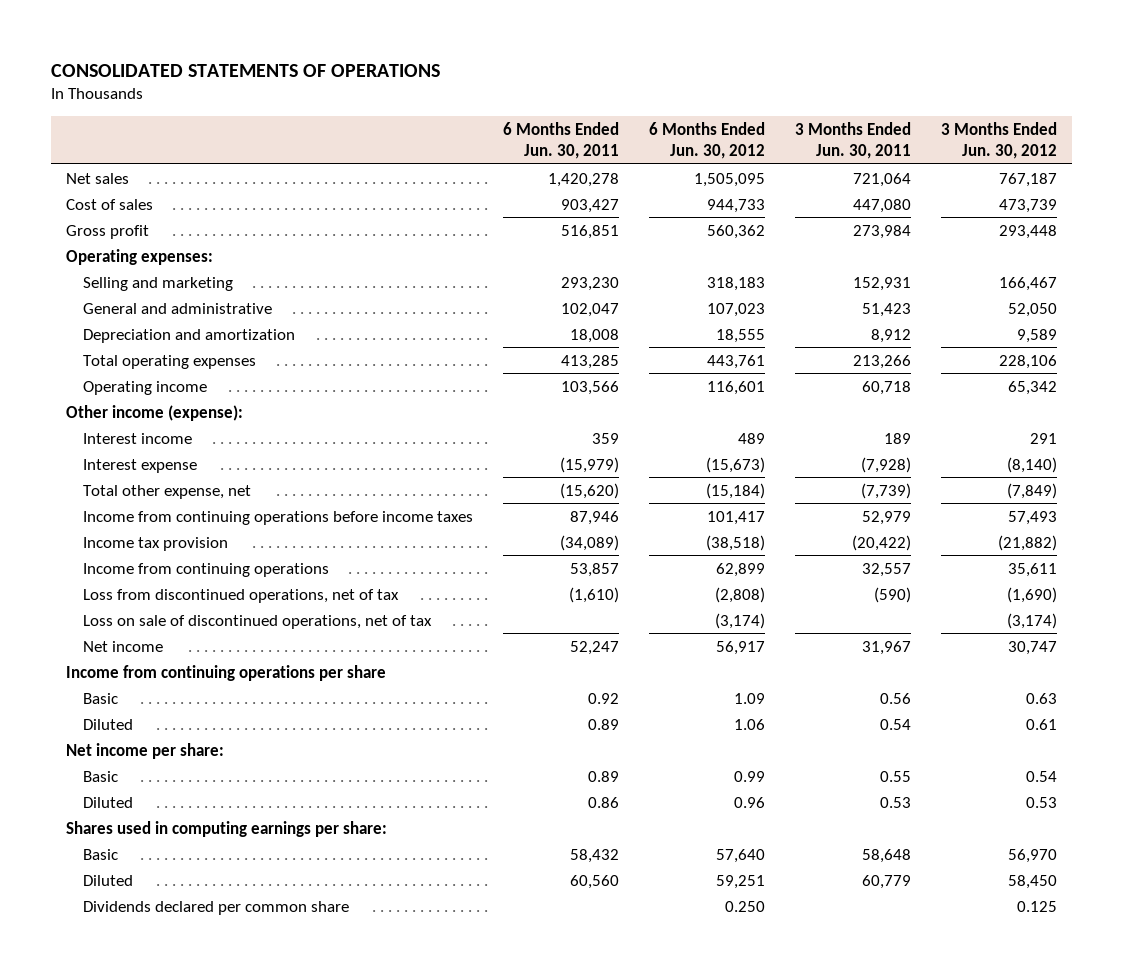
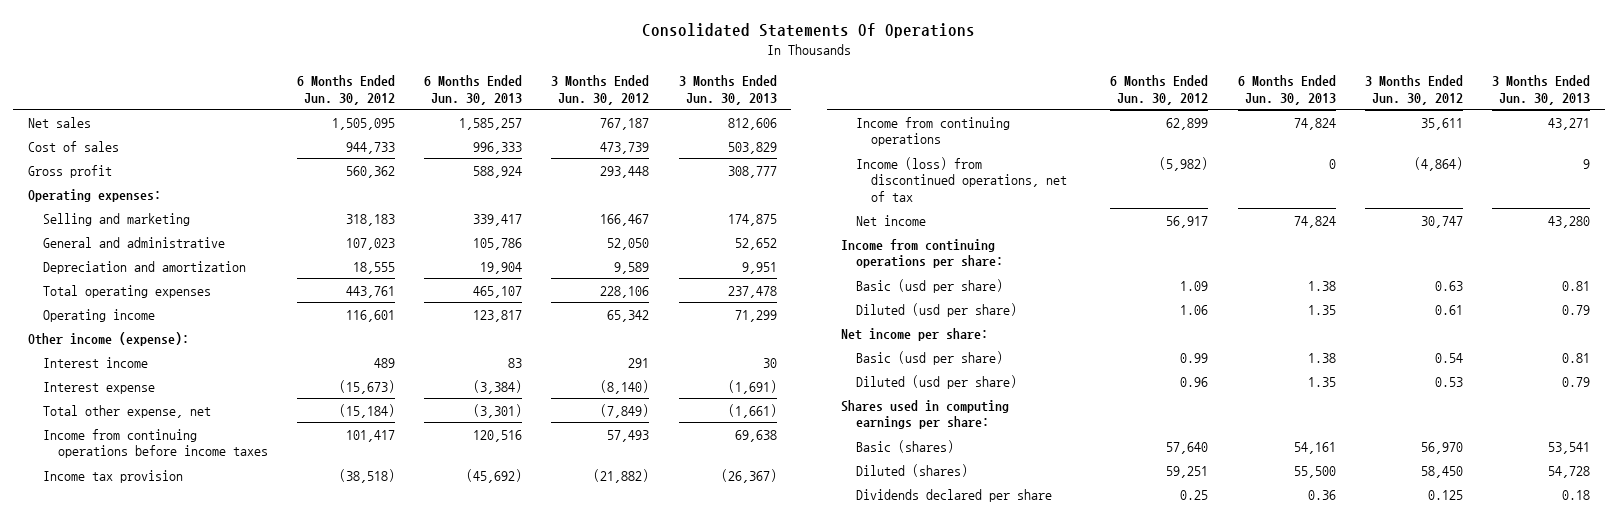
- CONSOLIDATED STATEMENTS OF OPERATIONS
+ Consolidated Statements Of Operations
- | 6 Months Ended Jun. 30, 2011 | 6 Months Ended Jun. 30, 2012 | 3 Months Ended Jun. 30, 2011 | 3 Months Ended Jun. 30, 2012
+ | 6 Months Ended Jun. 30, 2012 | 6 Months Ended Jun. 30, 2013 | 3 Months Ended Jun. 30, 2012 | 3 Months Ended Jun. 30, 2013
- Loss from discontinued operations, net of tax | (1,610) | (2,808) | (590) | (1,690)
- Loss on sale of discontinued operations, net of tax | | (3,174) | | (3,174)
+ Income (loss) from discontinued operations, net of tax | (5,982) | 0 | (4,864) | 9
- Income from continuing operations per share
- Basic | 0.92 | 1.09 | 0.56 | 0.63
- Diluted | 0.89 | 1.06 | 0.54 | 0.61
+ Income from continuing operations per share:
+ Basic (usd per share) | 1.09 | 1.38 | 0.63 | 0.81
+ Diluted (usd per share) | 1.06 | 1.35 | 0.61 | 0.79
- Basic | 0.89 | 0.99 | 0.55 | 0.54
- Diluted | 0.86 | 0.96 | 0.53 | 0.53
+ Basic (usd per share) | 0.99 | 1.38 | 0.54 | 0.81
+ Diluted (usd per share) | 0.96 | 1.35 | 0.53 | 0.79
- Basic | 58,432 | 57,640 | 58,648 | 56,970
- Diluted | 60,560 | 59,251 | 60,779 | 58,450
- Dividends declared per common share | | 0.250 | | 0.125
+ Basic (shares) | 57,640 | 54,161 | 56,970 | 53,541
+ Diluted (shares) | 59,251 | 55,500 | 58,450 | 54,728
+ Dividends declared per share | 0.25 | 0.36 | 0.125 | 0.18

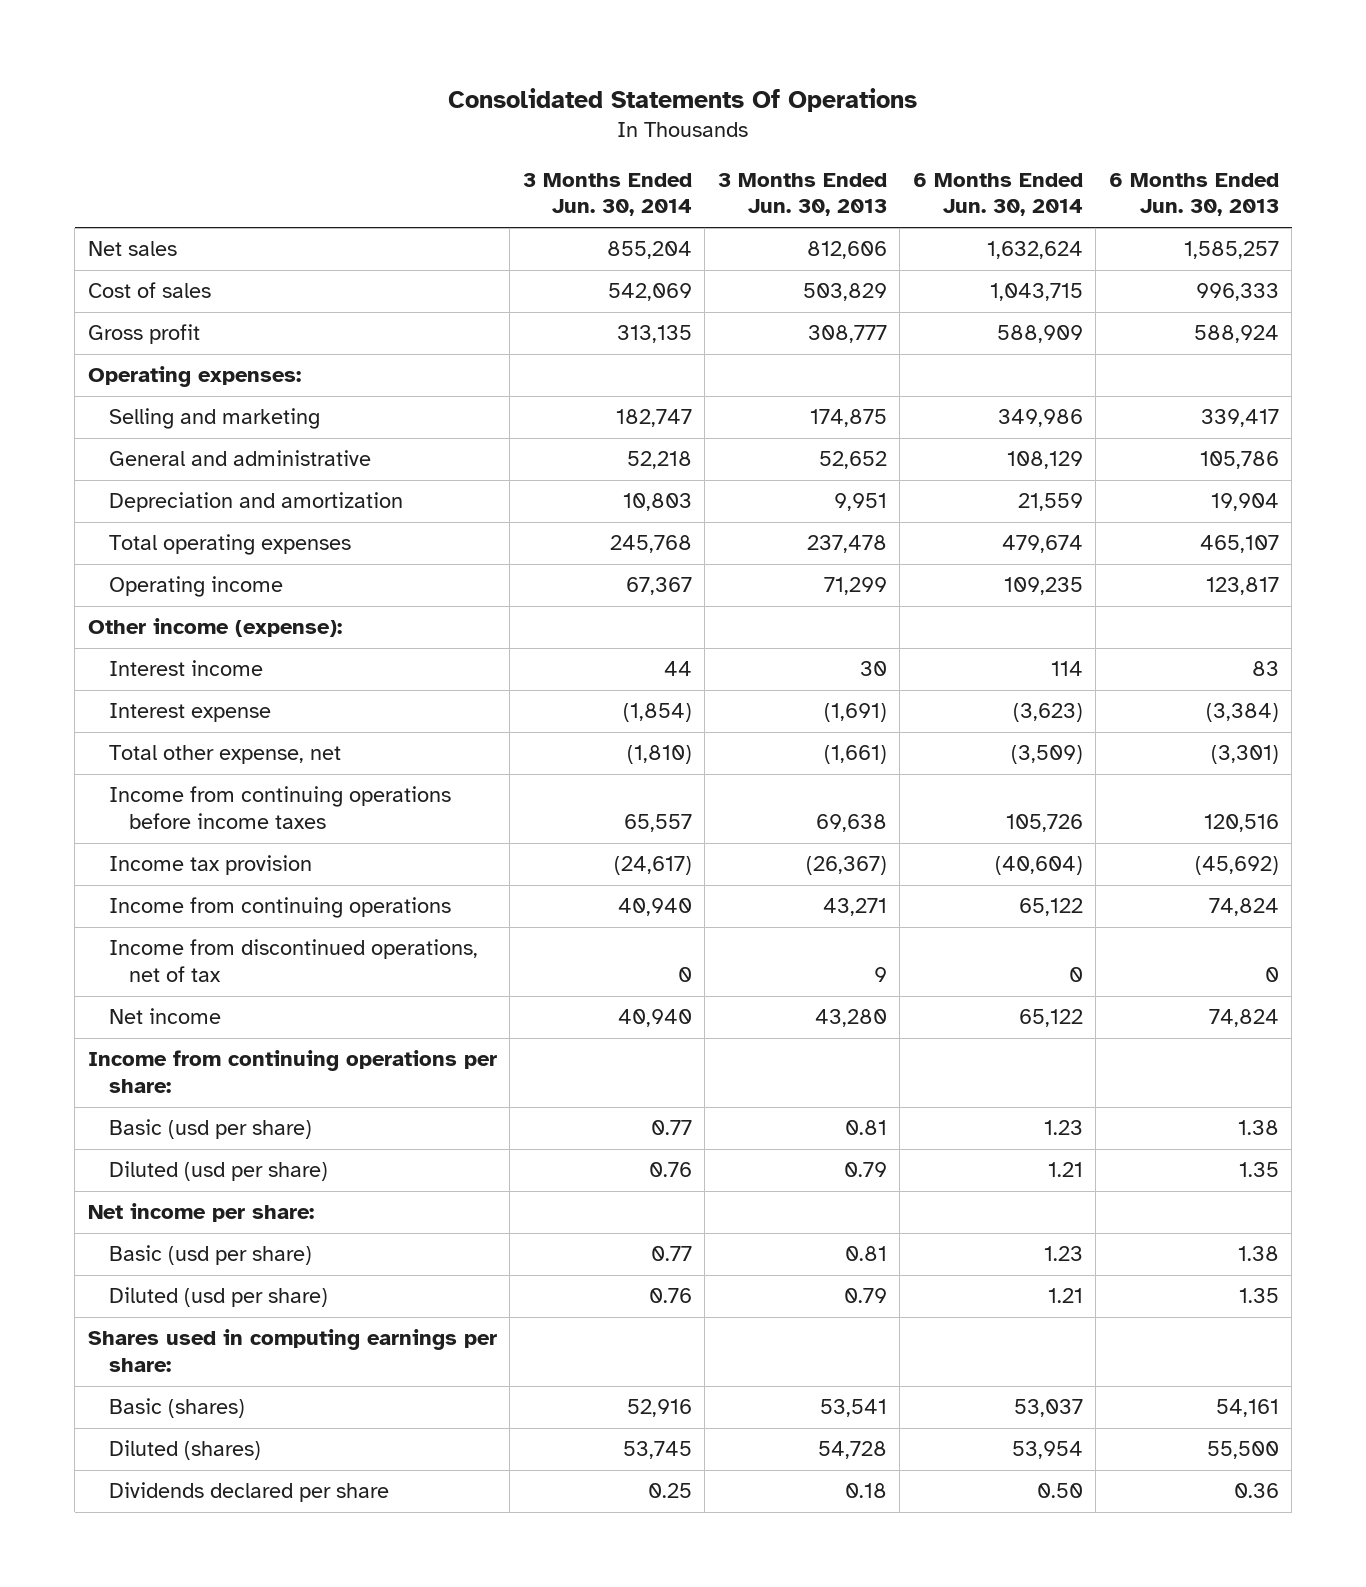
- | 6 Months Ended Jun. 30, 2012 | 6 Months Ended Jun. 30, 2013 | 3 Months Ended Jun. 30, 2012 | 3 Months Ended Jun. 30, 2013
+ | 3 Months Ended Jun. 30, 2014 | 3 Months Ended Jun. 30, 2013 | 6 Months Ended Jun. 30, 2014 | 6 Months Ended Jun. 30, 2013
- Income (loss) from discontinued operations, net of tax | (5,982) | 0 | (4,864) | 9
+ Income from discontinued operations, net of tax | 0 | 9 | 0 | 0

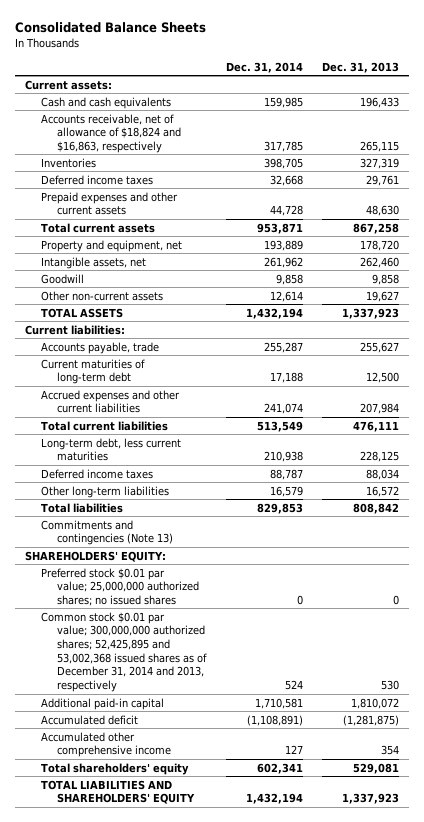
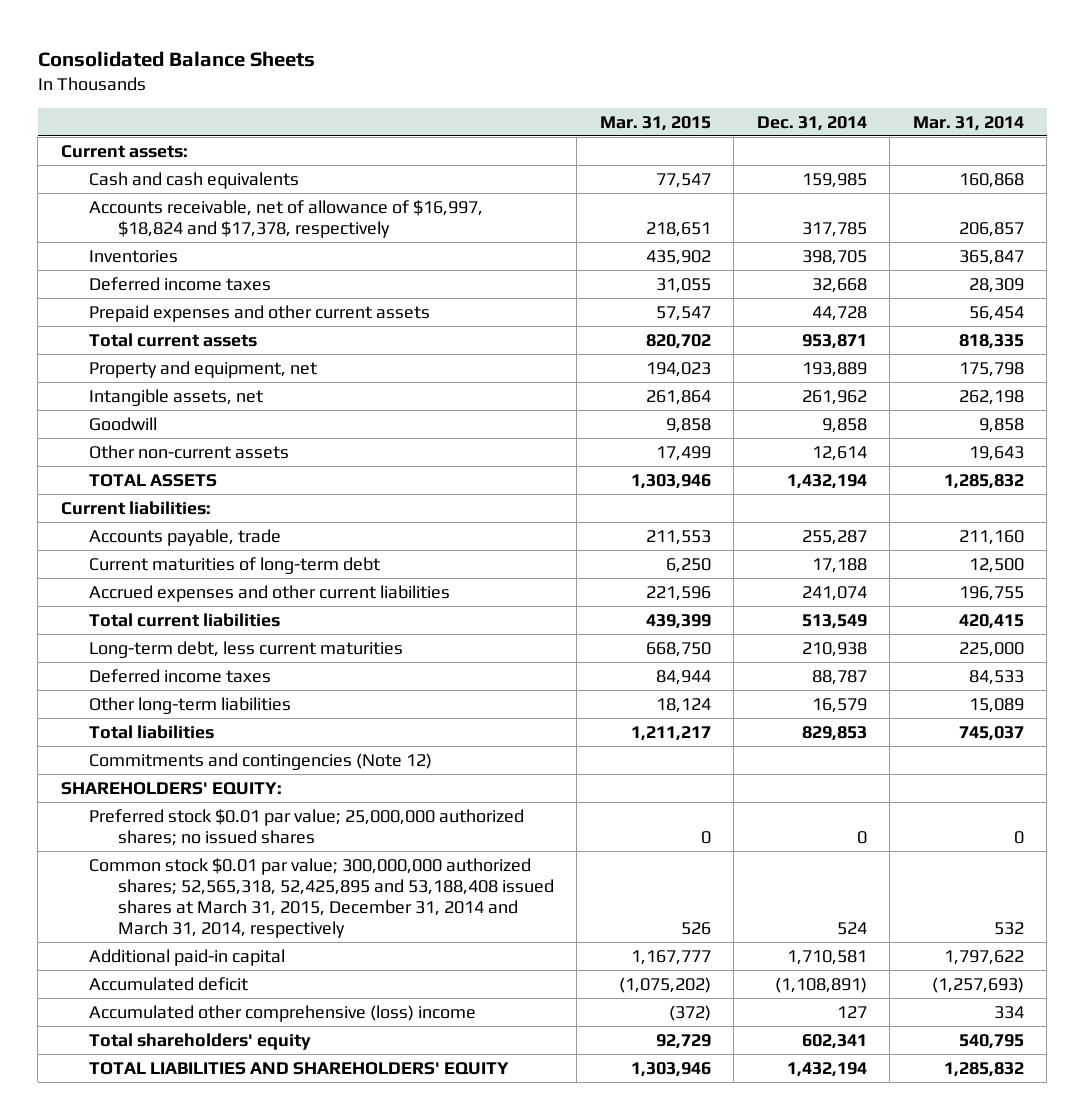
- | Dec. 31, 2014 | Dec. 31, 2013
+ | Mar. 31, 2015 | Dec. 31, 2014 | Mar. 31, 2014
- Accounts receivable, net of allowance of $18,824 and $16,863, respectively | 317,785 | 265,115
+ Accounts receivable, net of allowance of $16,997, $18,824 and $17,378, respectively | 218,651 | 317,785 | 206,857
- Commitments and contingencies (Note 13)
+ Commitments and contingencies (Note 12)
- Common stock $0.01 par value; 300,000,000 authorized shares; 52,425,895 and 53,002,368 issued shares as of December 31, 2014 and 2013, respectively | 524 | 530
+ Common stock $0.01 par value; 300,000,000 authorized shares; 52,565,318, 52,425,895 and 53,188,408 issued shares at March 31, 2015, December 31, 2014 and March 31, 2014, respectively | 526 | 524 | 532
- Accumulated other comprehensive income | 127 | 354
+ Accumulated other comprehensive (loss) income | (372) | 127 | 334

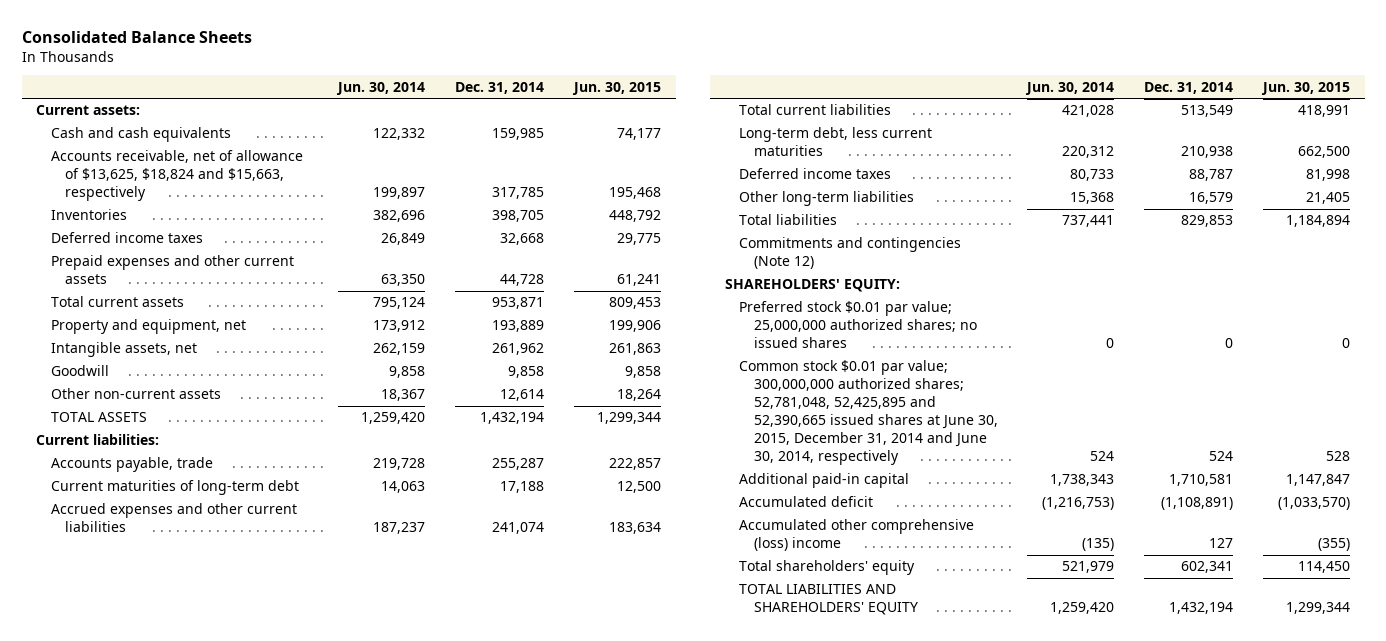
- | Mar. 31, 2015 | Dec. 31, 2014 | Mar. 31, 2014
+ | Jun. 30, 2014 | Dec. 31, 2014 | Jun. 30, 2015
- Accounts receivable, net of allowance of $16,997, $18,824 and $17,378, respectively | 218,651 | 317,785 | 206,857
+ Accounts receivable, net of allowance of $13,625, $18,824 and $15,663, respectively | 199,897 | 317,785 | 195,468
- Common stock $0.01 par value; 300,000,000 authorized shares; 52,565,318, 52,425,895 and 53,188,408 issued shares at March 31, 2015, December 31, 2014 and March 31, 2014, respectively | 526 | 524 | 532
+ Common stock $0.01 par value; 300,000,000 authorized shares; 52,781,048, 52,425,895 and 52,390,665 issued shares at June 30, 2015, December 31, 2014 and June 30, 2014, respectively | 524 | 524 | 528

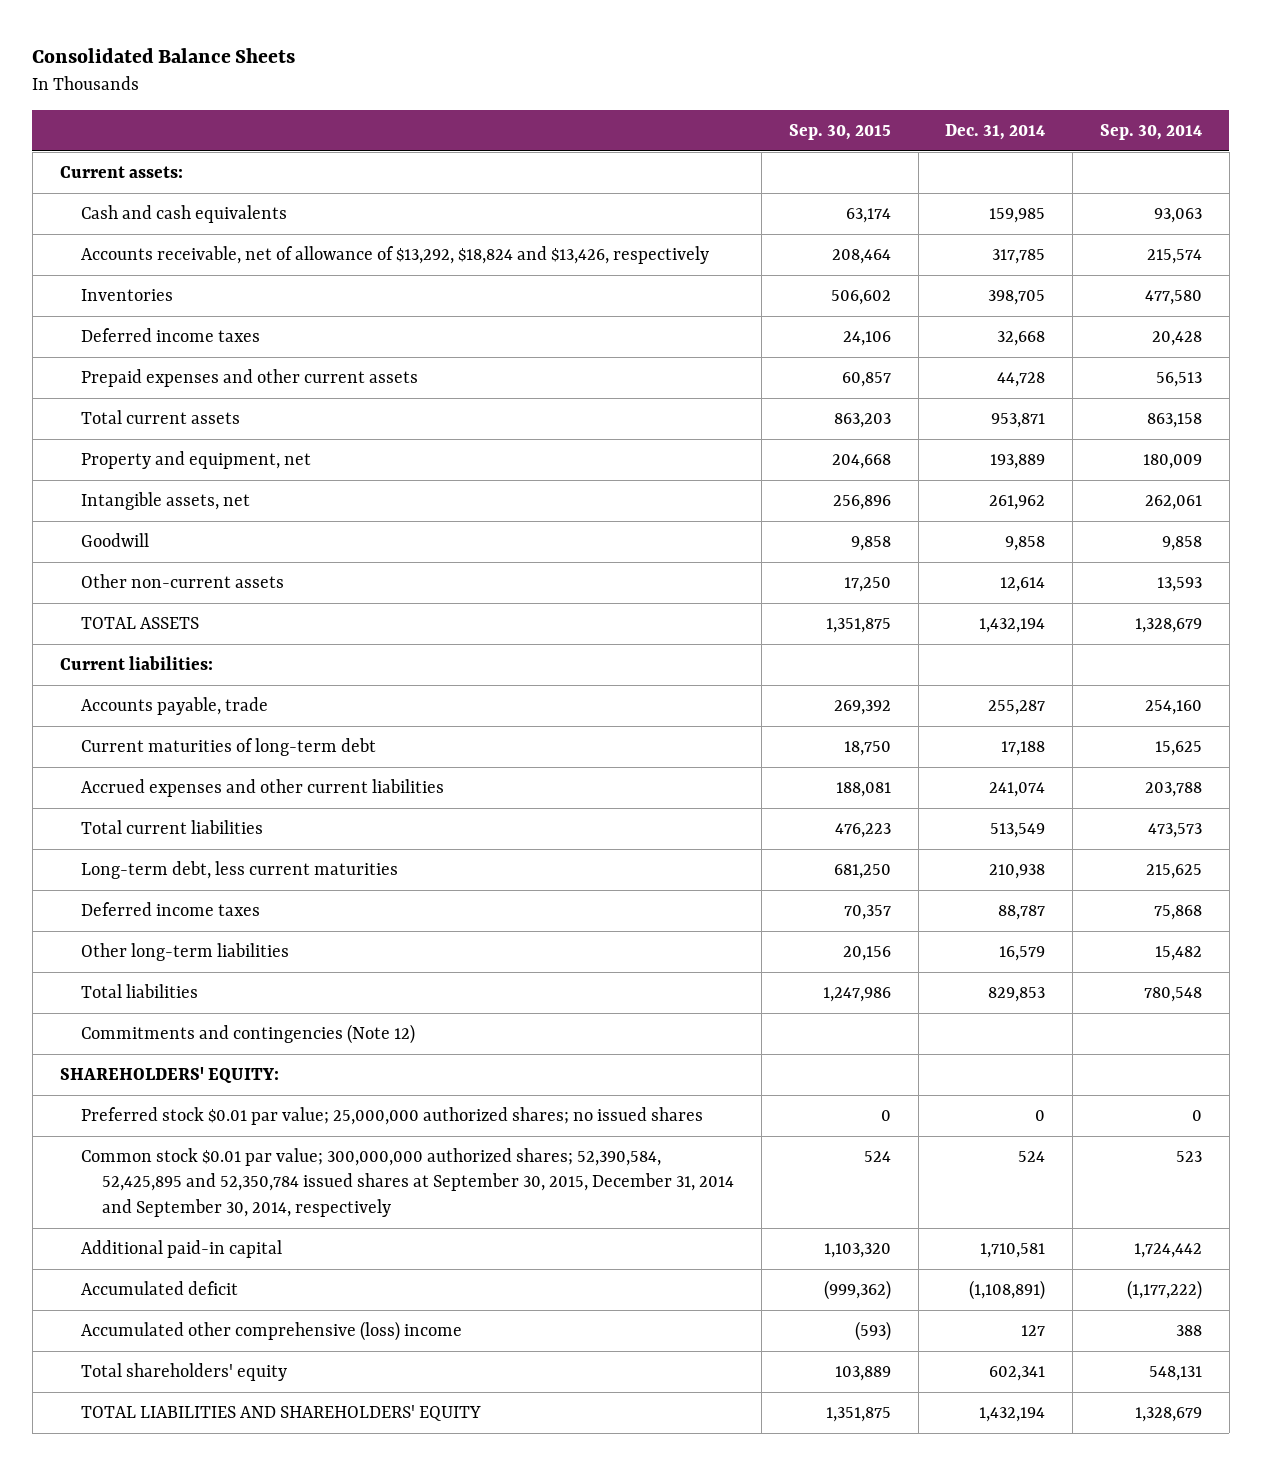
- | Jun. 30, 2014 | Dec. 31, 2014 | Jun. 30, 2015
+ | Sep. 30, 2015 | Dec. 31, 2014 | Sep. 30, 2014
- Accounts receivable, net of allowance of $13,625, $18,824 and $15,663, respectively | 199,897 | 317,785 | 195,468
+ Accounts receivable, net of allowance of $13,292, $18,824 and $13,426, respectively | 208,464 | 317,785 | 215,574
- Common stock $0.01 par value; 300,000,000 authorized shares; 52,781,048, 52,425,895 and 52,390,665 issued shares at June 30, 2015, December 31, 2014 and June 30, 2014, respectively | 524 | 524 | 528
+ Common stock $0.01 par value; 300,000,000 authorized shares; 52,390,584, 52,425,895 and 52,350,784 issued shares at September 30, 2015, December 31, 2014 and September 30, 2014, respectively | 524 | 524 | 523

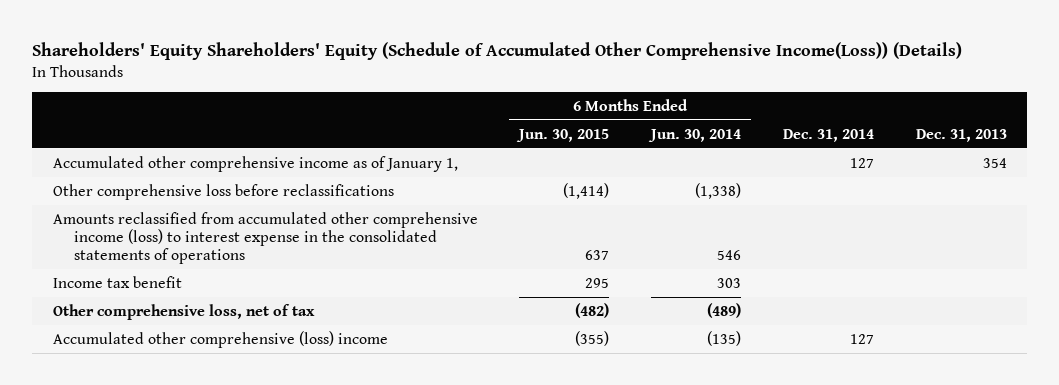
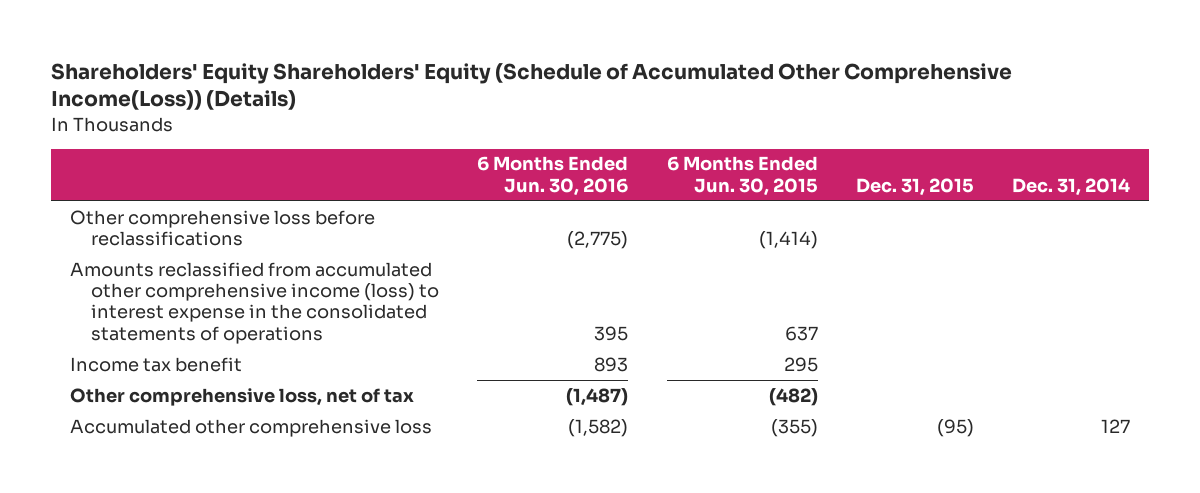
- | 6 Months Ended Jun. 30, 2015 | 6 Months Ended Jun. 30, 2014 | Dec. 31, 2014 | Dec. 31, 2013
+ | 6 Months Ended Jun. 30, 2016 | 6 Months Ended Jun. 30, 2015 | Dec. 31, 2015 | Dec. 31, 2014
- Accumulated other comprehensive income as of January 1, | | | 127 | 354
- Accumulated other comprehensive (loss) income | (355) | (135) | 127 |
+ Accumulated other comprehensive loss | (1,582) | (355) | (95) | 127

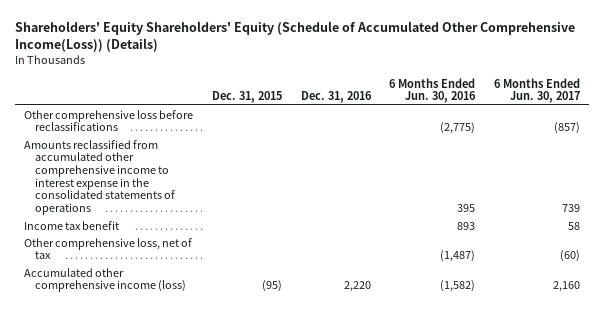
- | 6 Months Ended Jun. 30, 2016 | 6 Months Ended Jun. 30, 2015 | Dec. 31, 2015 | Dec. 31, 2014
+ | Dec. 31, 2015 | Dec. 31, 2016 | 6 Months Ended Jun. 30, 2016 | 6 Months Ended Jun. 30, 2017
- Amounts reclassified from accumulated other comprehensive income (loss) to interest expense in the consolidated statements of operations | 395 | 637 | |
+ Amounts reclassified from accumulated other comprehensive income to interest expense in the consolidated statements of operations | | | 395 | 739
- Accumulated other comprehensive loss | (1,582) | (355) | (95) | 127
+ Accumulated other comprehensive income (loss) | (95) | 2,220 | (1,582) | 2,160

